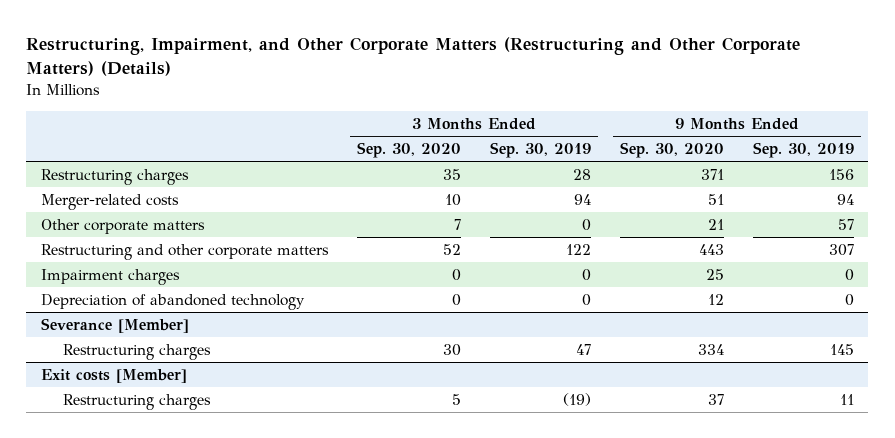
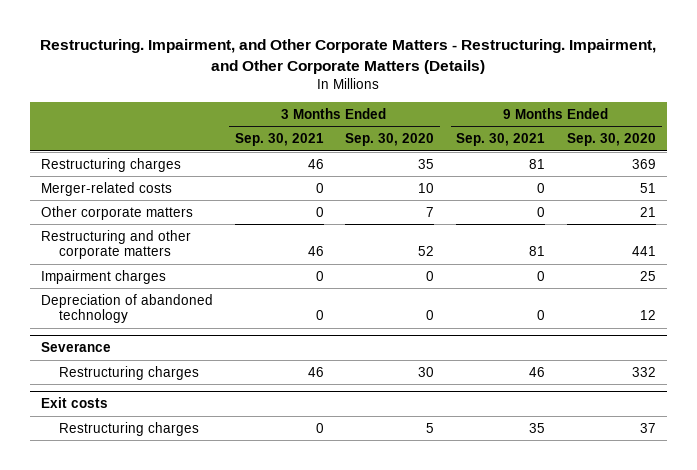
- Restructuring, Impairment, and Other Corporate Matters (Restructuring and Other Corporate Matters) (Details)
+ Restructuring. Impairment, and Other Corporate Matters - Restructuring. Impairment, and Other Corporate Matters (Details)
- | 3 Months Ended Sep. 30, 2020 | 3 Months Ended Sep. 30, 2019 | 9 Months Ended Sep. 30, 2020 | 9 Months Ended Sep. 30, 2019
+ | 3 Months Ended Sep. 30, 2021 | 3 Months Ended Sep. 30, 2020 | 9 Months Ended Sep. 30, 2021 | 9 Months Ended Sep. 30, 2020
- Restructuring charges | 35 | 28 | 371 | 156
+ Restructuring charges | 46 | 35 | 81 | 369
- Restructuring and other corporate matters | 52 | 122 | 443 | 307
+ Restructuring and other corporate matters | 46 | 52 | 81 | 441
- Severance [Member]
- Restructuring charges | 30 | 47 | 334 | 145
- Exit costs [Member]
+ Severance
+ Restructuring charges | 46 | 30 | 46 | 332
+ Exit costs

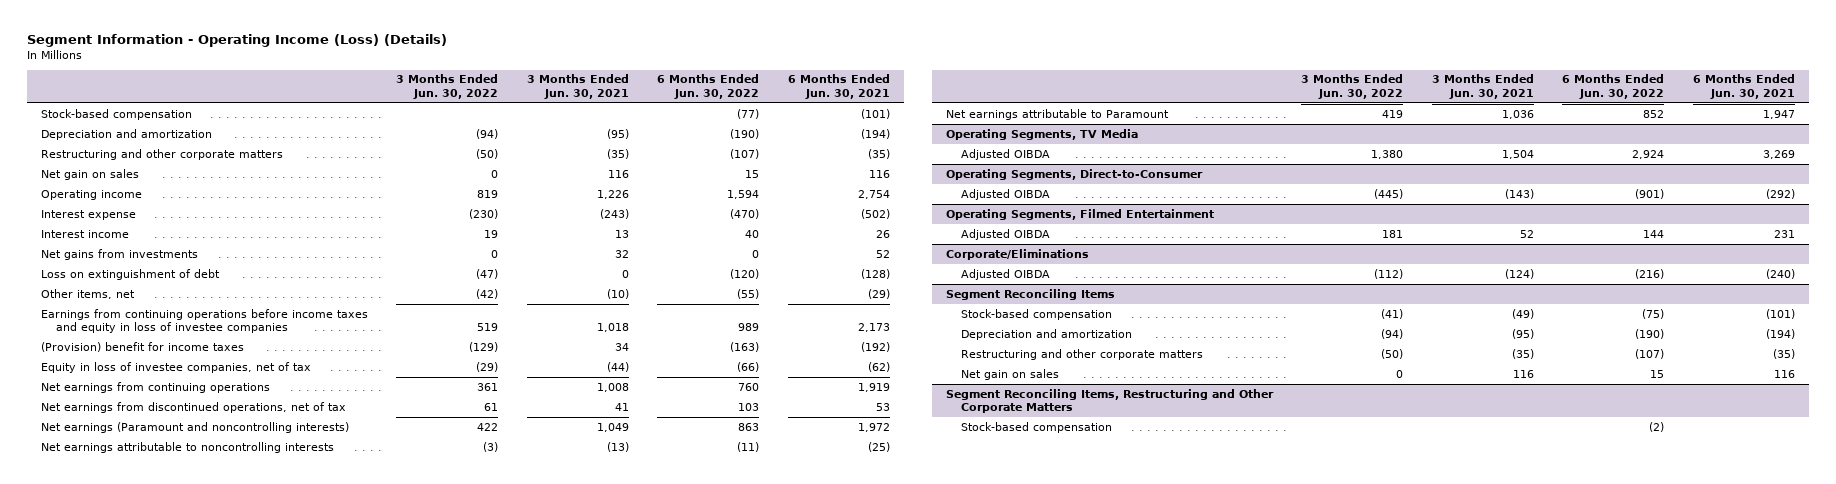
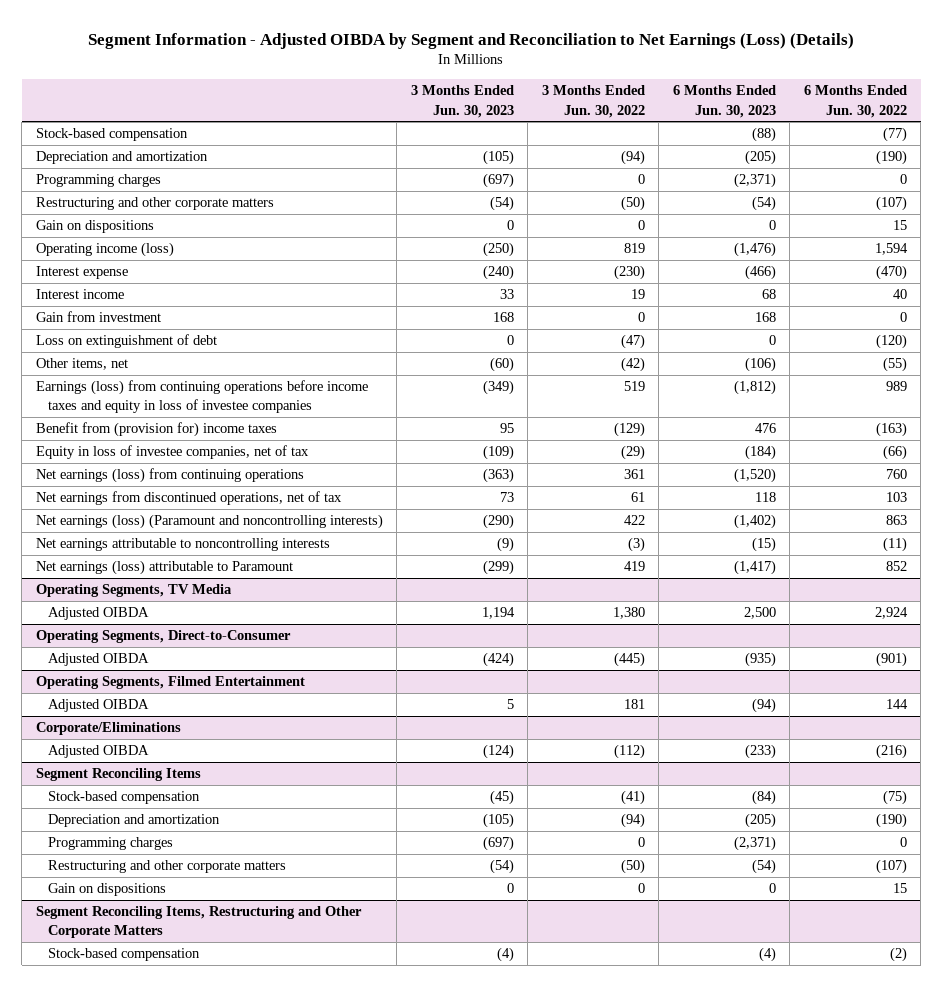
- Segment Information - Operating Income (Loss) (Details)
+ Segment Information - Adjusted OIBDA by Segment and Reconciliation to Net Earnings (Loss) (Details)
- | 3 Months Ended Jun. 30, 2022 | 3 Months Ended Jun. 30, 2021 | 6 Months Ended Jun. 30, 2022 | 6 Months Ended Jun. 30, 2021
+ | 3 Months Ended Jun. 30, 2023 | 3 Months Ended Jun. 30, 2022 | 6 Months Ended Jun. 30, 2023 | 6 Months Ended Jun. 30, 2022
+ Programming charges | (697) | 0 | (2,371) | 0
- Net gain on sales | 0 | 116 | 15 | 116
- Operating income | 819 | 1,226 | 1,594 | 2,754
+ Gain on dispositions | 0 | 0 | 0 | 15
+ Operating income (loss) | (250) | 819 | (1,476) | 1,594
- Net gains from investments | 0 | 32 | 0 | 52
+ Gain from investment | 168 | 0 | 168 | 0
- Earnings from continuing operations before income taxes and equity in loss of investee companies | 519 | 1,018 | 989 | 2,173
- (Provision) benefit for income taxes | (129) | 34 | (163) | (192)
+ Earnings (loss) from continuing operations before income taxes and equity in loss of investee companies | (349) | 519 | (1,812) | 989
+ Benefit from (provision for) income taxes | 95 | (129) | 476 | (163)
- Net earnings from continuing operations | 361 | 1,008 | 760 | 1,919
+ Net earnings (loss) from continuing operations | (363) | 361 | (1,520) | 760
- Net earnings (Paramount and noncontrolling interests) | 422 | 1,049 | 863 | 1,972
+ Net earnings (loss) (Paramount and noncontrolling interests) | (290) | 422 | (1,402) | 863
- Net earnings attributable to Paramount | 419 | 1,036 | 852 | 1,947
+ Net earnings (loss) attributable to Paramount | (299) | 419 | (1,417) | 852
@ Segment Reconciling Items
+ Programming charges | (697) | 0 | (2,371) | 0
- Net gain on sales | 0 | 116 | 15 | 116
+ Gain on dispositions | 0 | 0 | 0 | 15

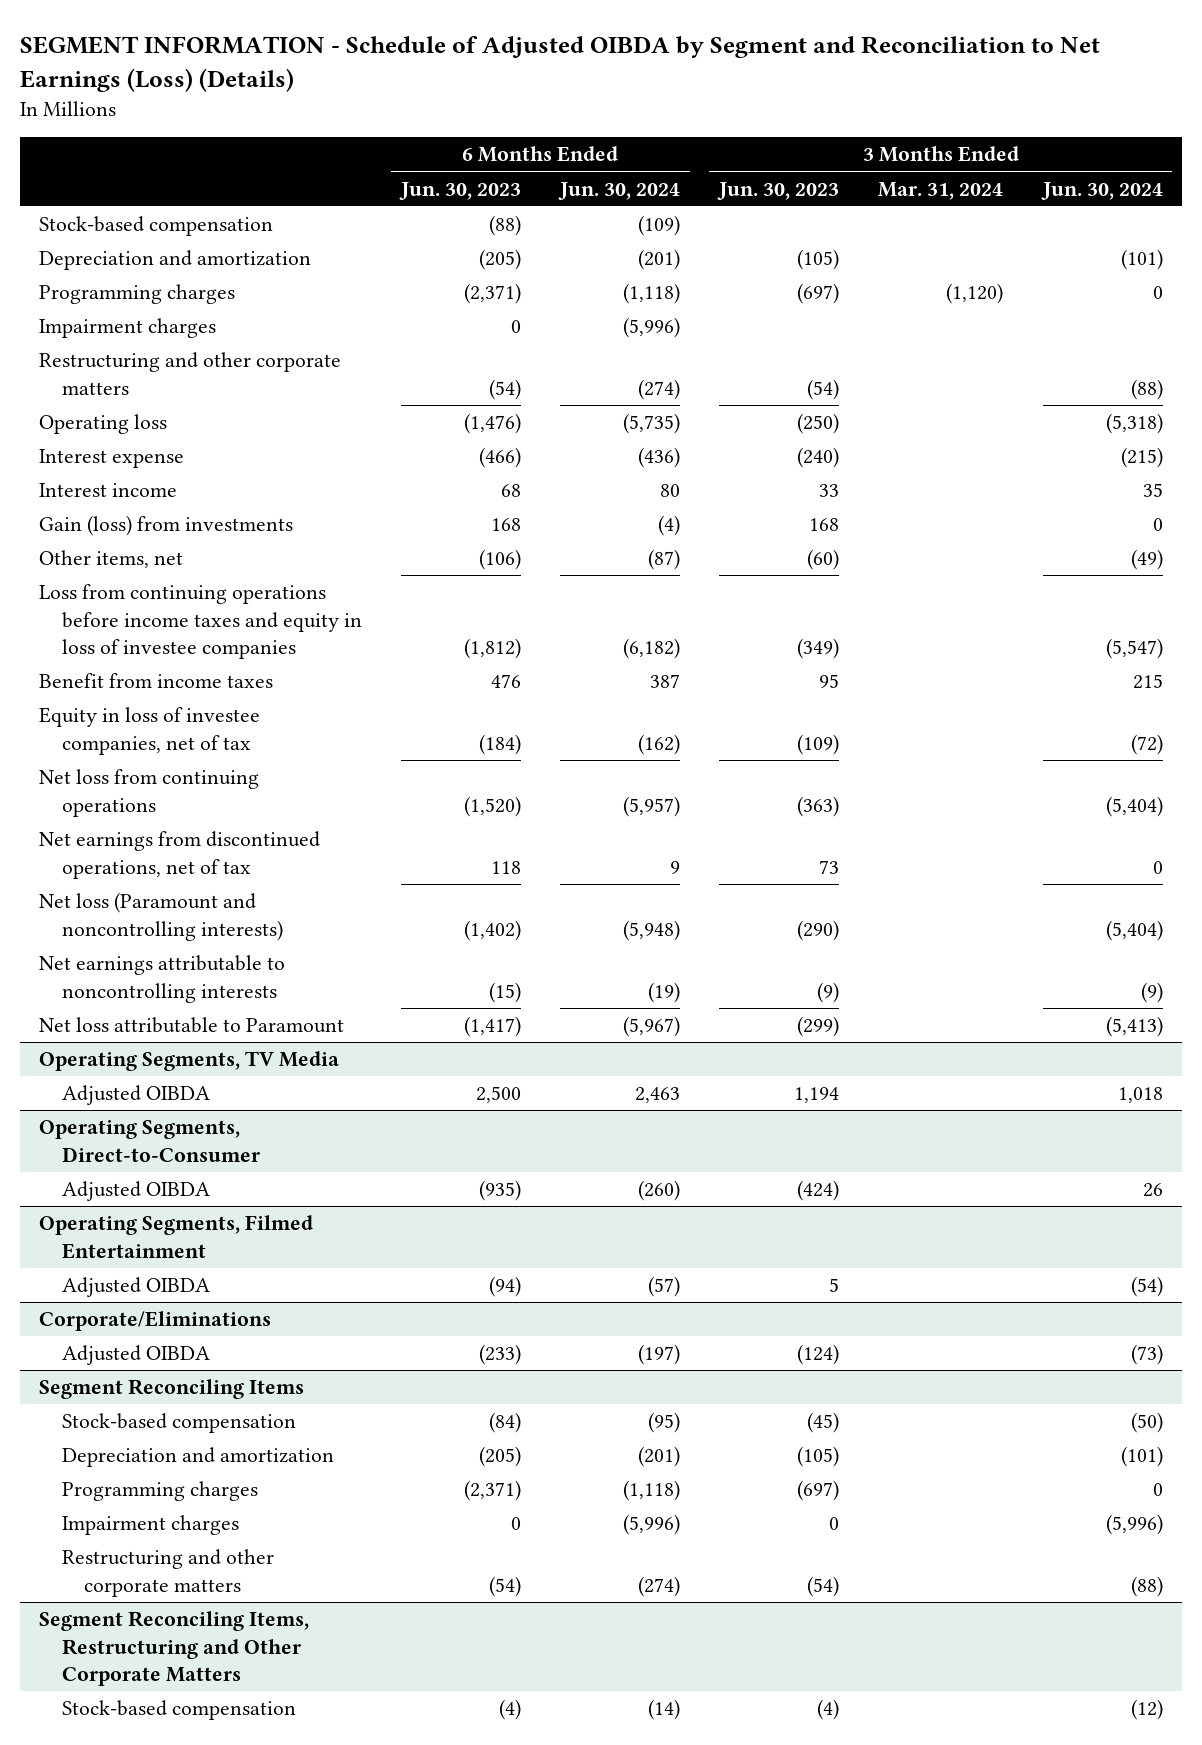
- Segment Information - Adjusted OIBDA by Segment and Reconciliation to Net Earnings (Loss) (Details)
+ SEGMENT INFORMATION - Schedule of Adjusted OIBDA by Segment and Reconciliation to Net Earnings (Loss) (Details)
- | 3 Months Ended Jun. 30, 2023 | 3 Months Ended Jun. 30, 2022 | 6 Months Ended Jun. 30, 2023 | 6 Months Ended Jun. 30, 2022
+ | 6 Months Ended Jun. 30, 2023 | 6 Months Ended Jun. 30, 2024 | 3 Months Ended Jun. 30, 2023 | 3 Months Ended Mar. 31, 2024 | 3 Months Ended Jun. 30, 2024
+ Impairment charges | 0 | (5,996) | | |
- Gain on dispositions | 0 | 0 | 0 | 15
- Operating income (loss) | (250) | 819 | (1,476) | 1,594
+ Operating loss | (1,476) | (5,735) | (250) | | (5,318)
- Gain from investment | 168 | 0 | 168 | 0
- Loss on extinguishment of debt | 0 | (47) | 0 | (120)
+ Gain (loss) from investments | 168 | (4) | 168 | | 0
- Earnings (loss) from continuing operations before income taxes and equity in loss of investee companies | (349) | 519 | (1,812) | 989
- Benefit from (provision for) income taxes | 95 | (129) | 476 | (163)
+ Loss from continuing operations before income taxes and equity in loss of investee companies | (1,812) | (6,182) | (349) | | (5,547)
+ Benefit from income taxes | 476 | 387 | 95 | | 215
- Net earnings (loss) from continuing operations | (363) | 361 | (1,520) | 760
+ Net loss from continuing operations | (1,520) | (5,957) | (363) | | (5,404)
- Net earnings (loss) (Paramount and noncontrolling interests) | (290) | 422 | (1,402) | 863
+ Net loss (Paramount and noncontrolling interests) | (1,402) | (5,948) | (290) | | (5,404)
- Net earnings (loss) attributable to Paramount | (299) | 419 | (1,417) | 852
+ Net loss attributable to Paramount | (1,417) | (5,967) | (299) | | (5,413)
@ Segment Reconciling Items
+ Impairment charges | 0 | (5,996) | 0 | | (5,996)
- Gain on dispositions | 0 | 0 | 0 | 15

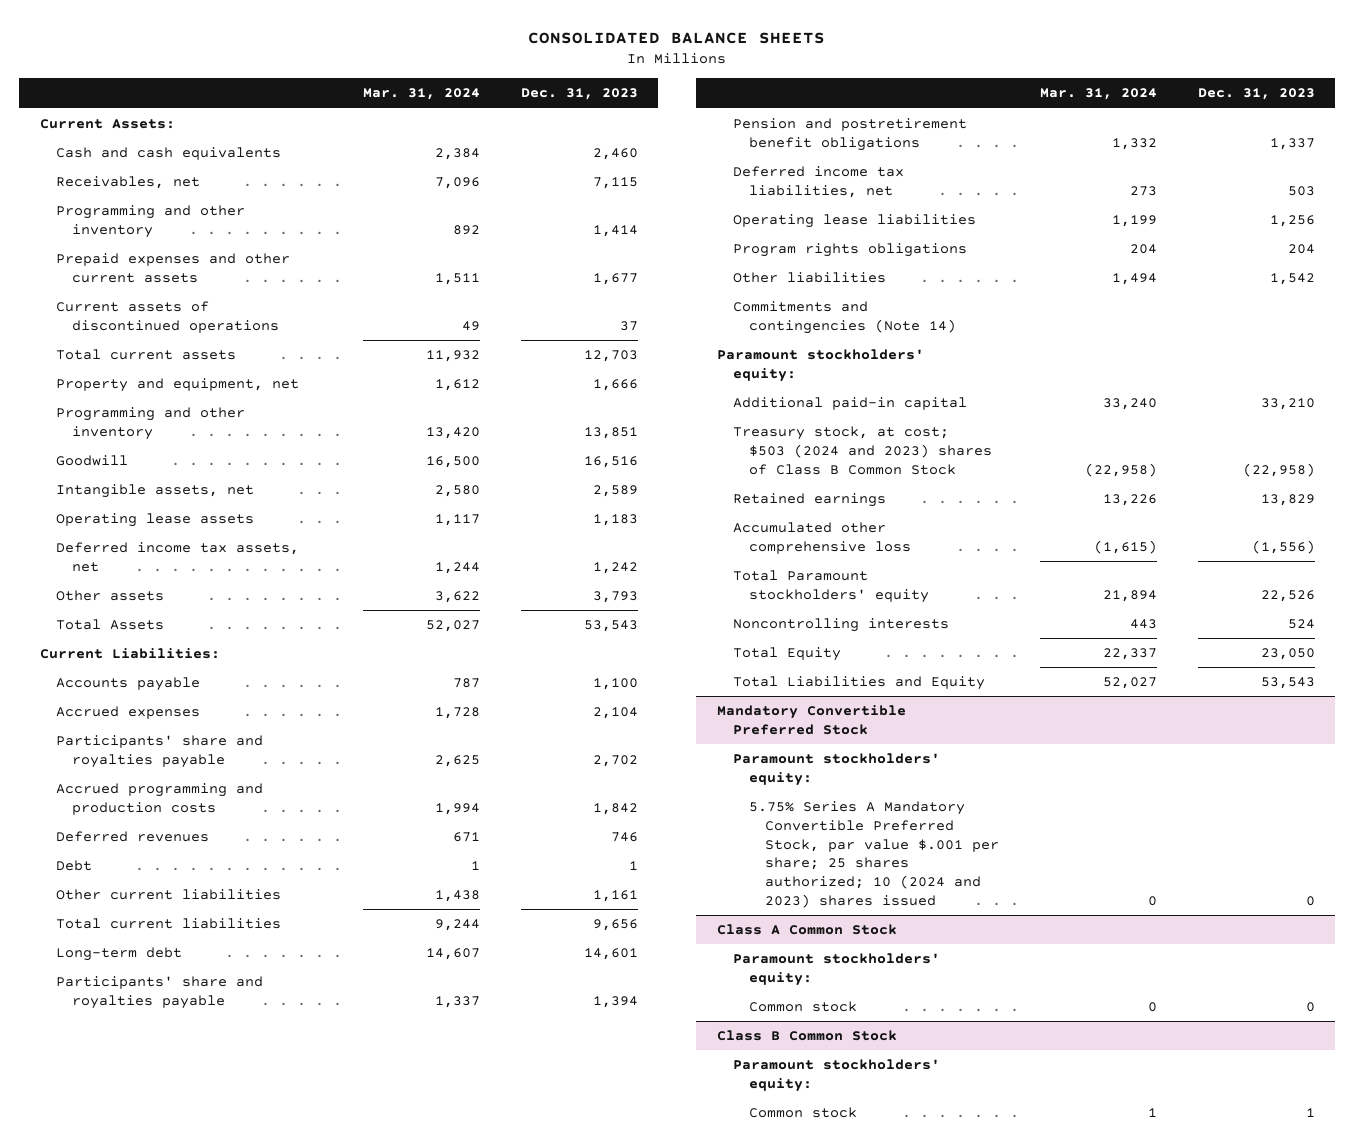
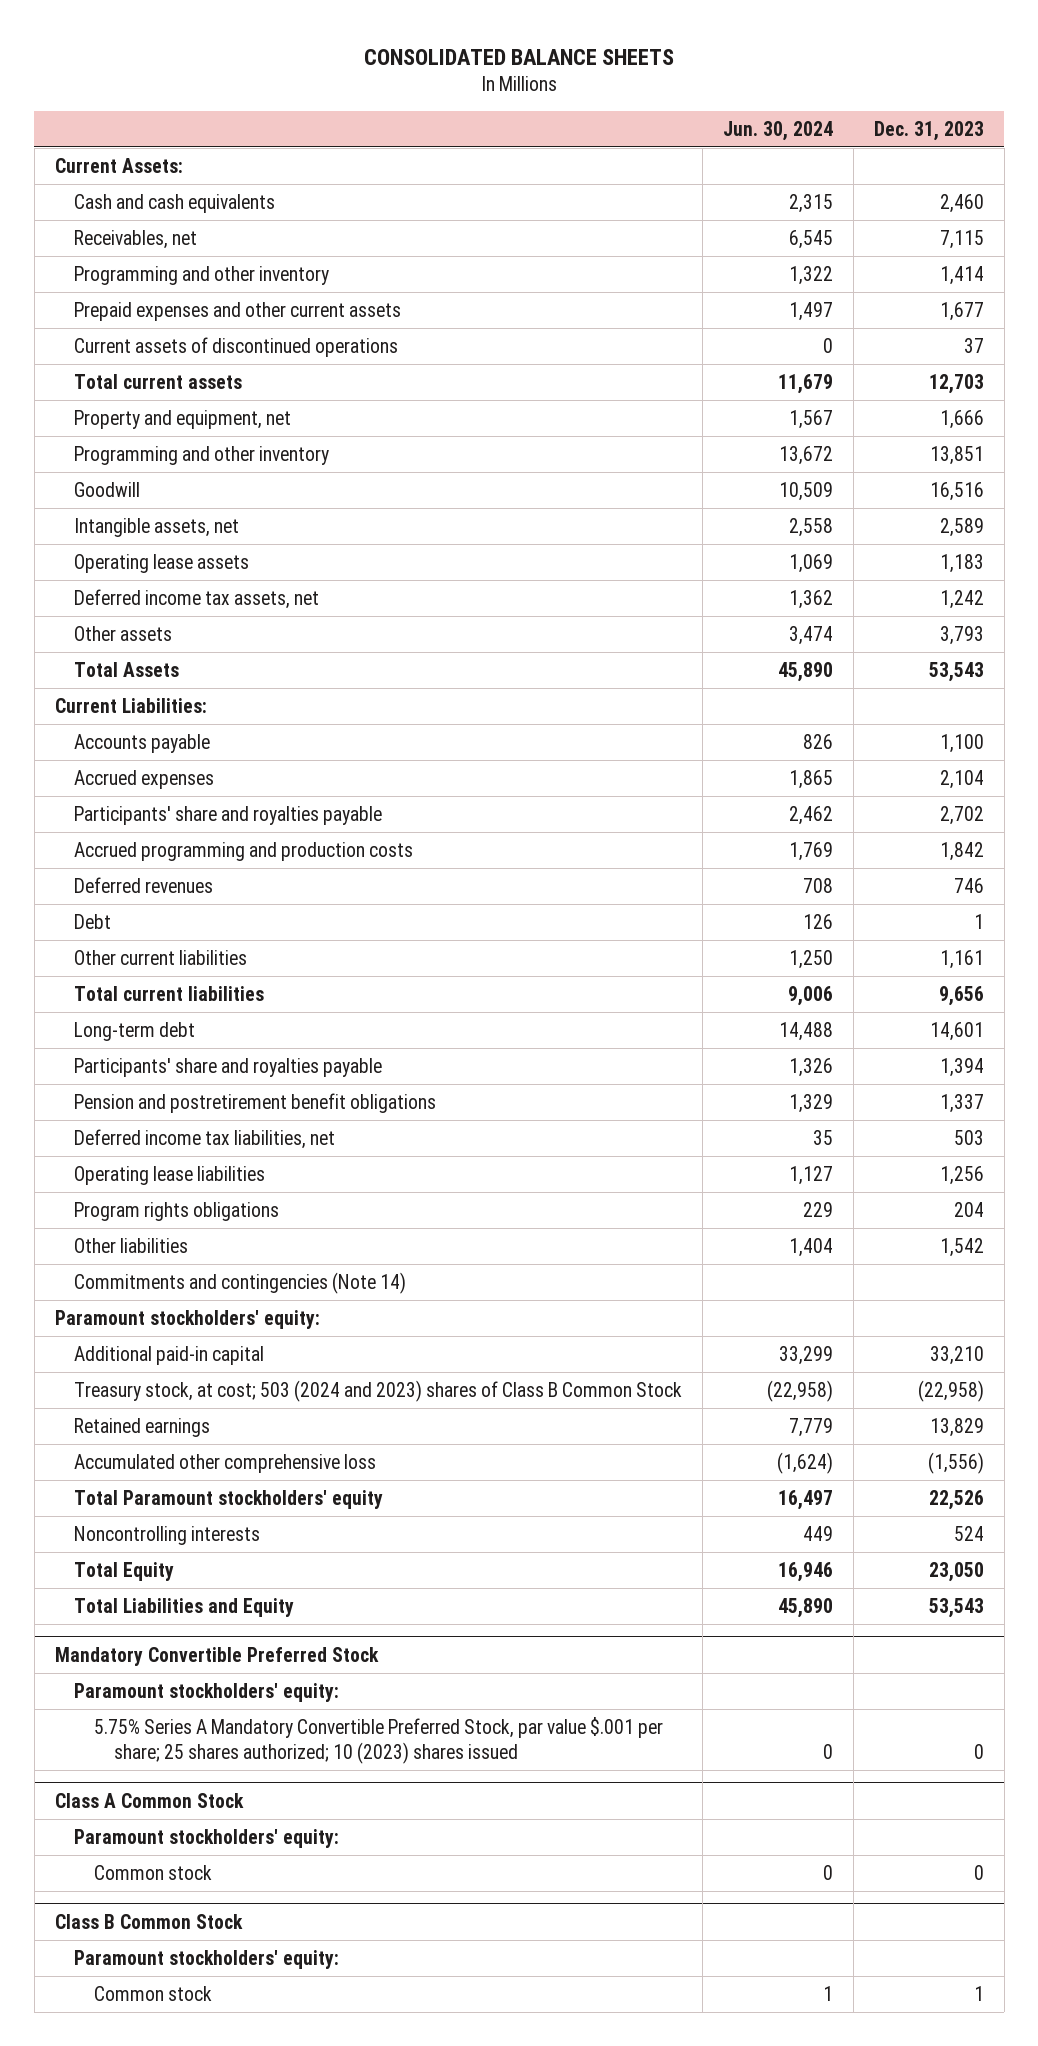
- | Mar. 31, 2024 | Dec. 31, 2023
+ | Jun. 30, 2024 | Dec. 31, 2023
- Treasury stock, at cost; $503 (2024 and 2023) shares of Class B Common Stock | (22,958) | (22,958)
+ Treasury stock, at cost; 503 (2024 and 2023) shares of Class B Common Stock | (22,958) | (22,958)
@ Mandatory Convertible Preferred Stock
- 5.75% Series A Mandatory Convertible Preferred Stock, par value $.001 per share; 25 shares authorized; 10 (2024 and 2023) shares issued | 0 | 0
+ 5.75% Series A Mandatory Convertible Preferred Stock, par value $.001 per share; 25 shares authorized; 10 (2023) shares issued | 0 | 0

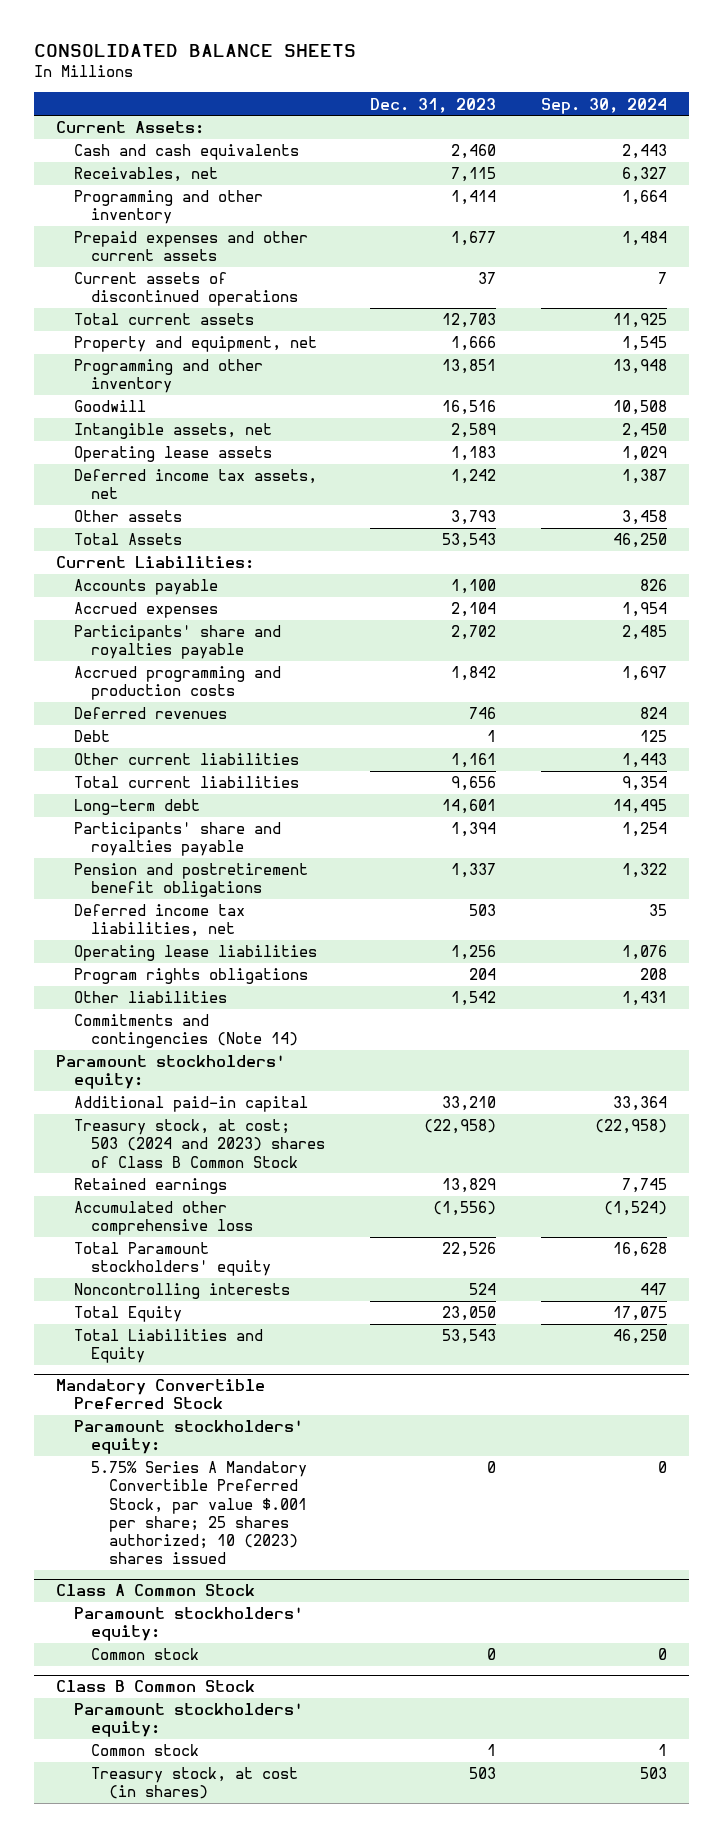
- | Jun. 30, 2024 | Dec. 31, 2023
+ | Dec. 31, 2023 | Sep. 30, 2024
@ Class B Common Stock
+ Treasury stock, at cost (in shares) | 503 | 503

